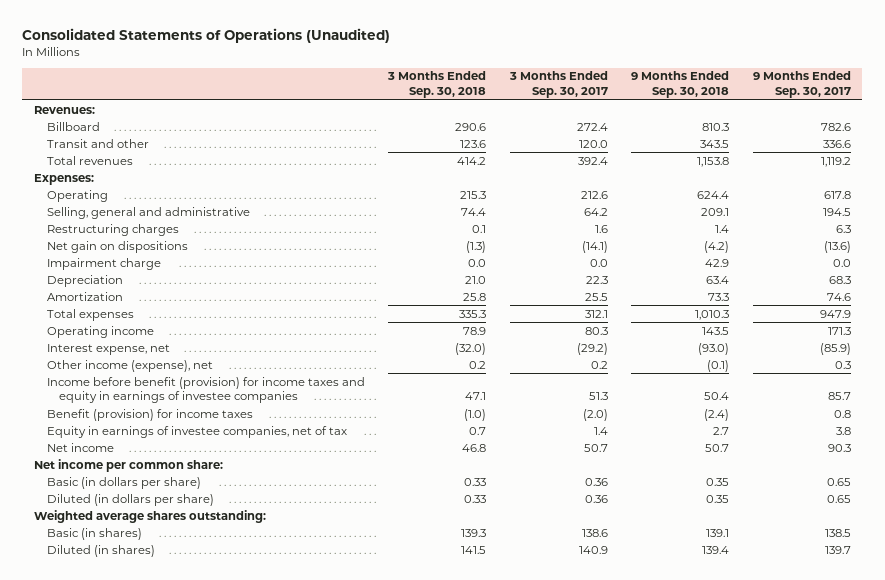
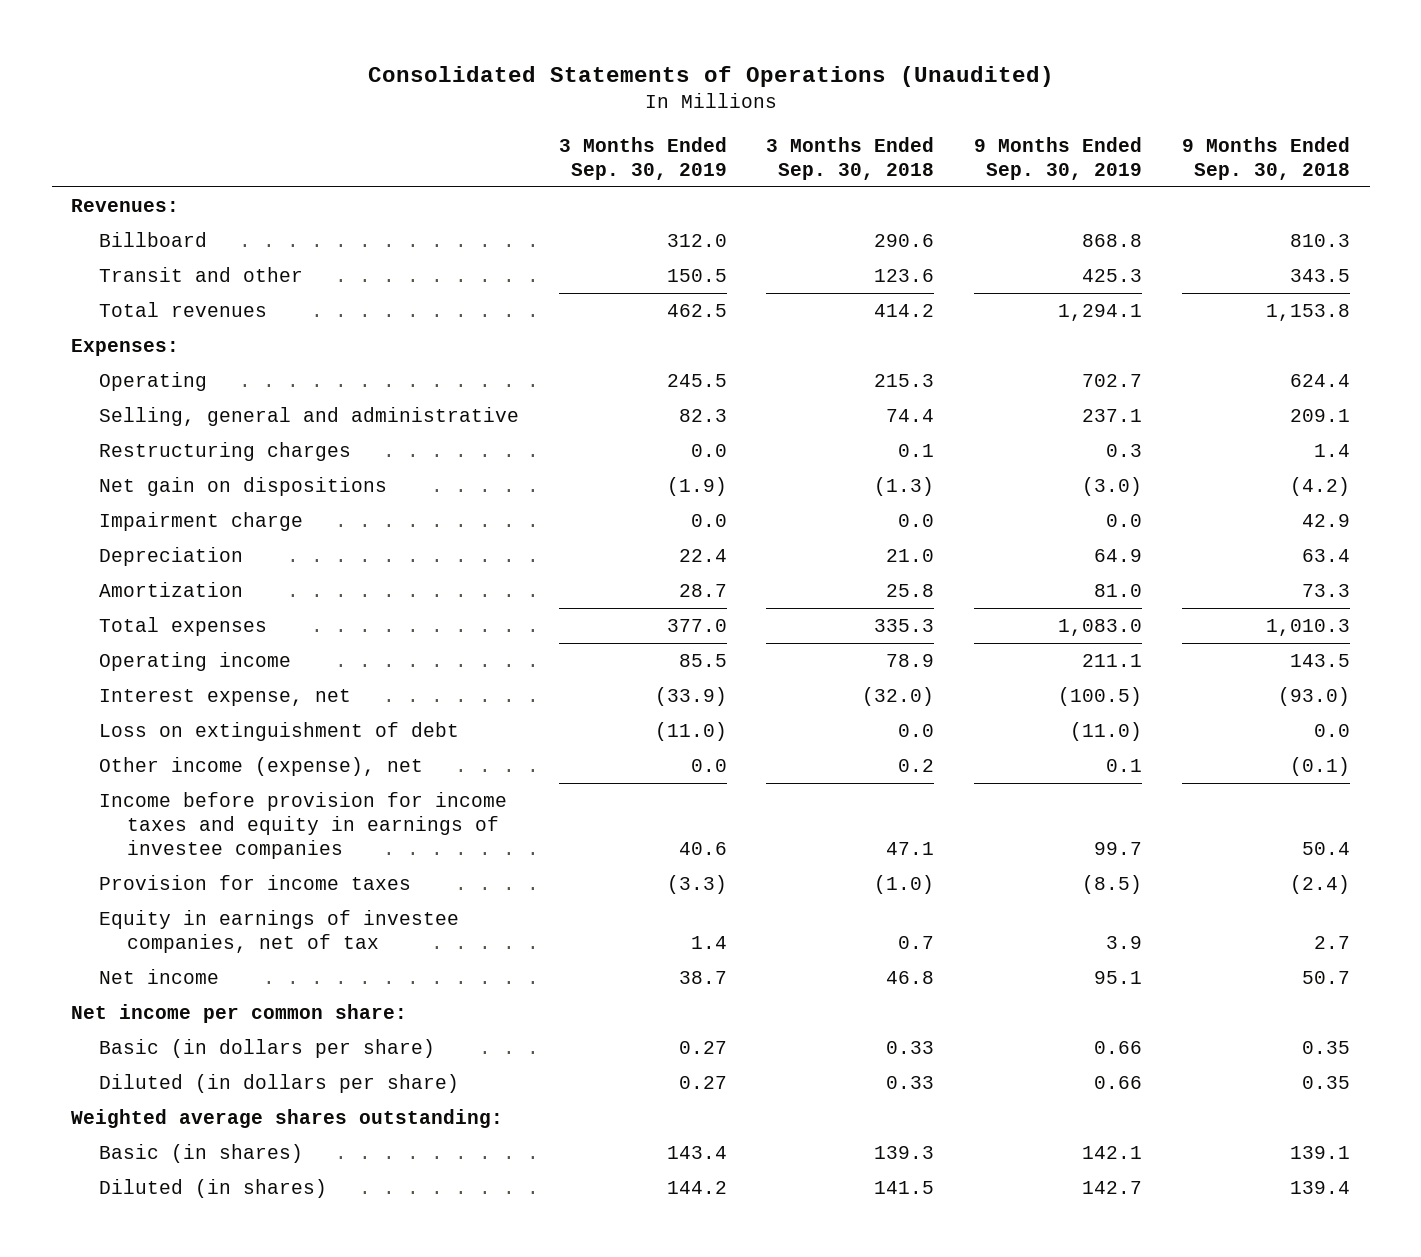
- | 3 Months Ended Sep. 30, 2018 | 3 Months Ended Sep. 30, 2017 | 9 Months Ended Sep. 30, 2018 | 9 Months Ended Sep. 30, 2017
+ | 3 Months Ended Sep. 30, 2019 | 3 Months Ended Sep. 30, 2018 | 9 Months Ended Sep. 30, 2019 | 9 Months Ended Sep. 30, 2018
+ Loss on extinguishment of debt | (11.0) | 0.0 | (11.0) | 0.0
- Income before benefit (provision) for income taxes and equity in earnings of investee companies | 47.1 | 51.3 | 50.4 | 85.7
- Benefit (provision) for income taxes | (1.0) | (2.0) | (2.4) | 0.8
+ Income before provision for income taxes and equity in earnings of investee companies | 40.6 | 47.1 | 99.7 | 50.4
+ Provision for income taxes | (3.3) | (1.0) | (8.5) | (2.4)

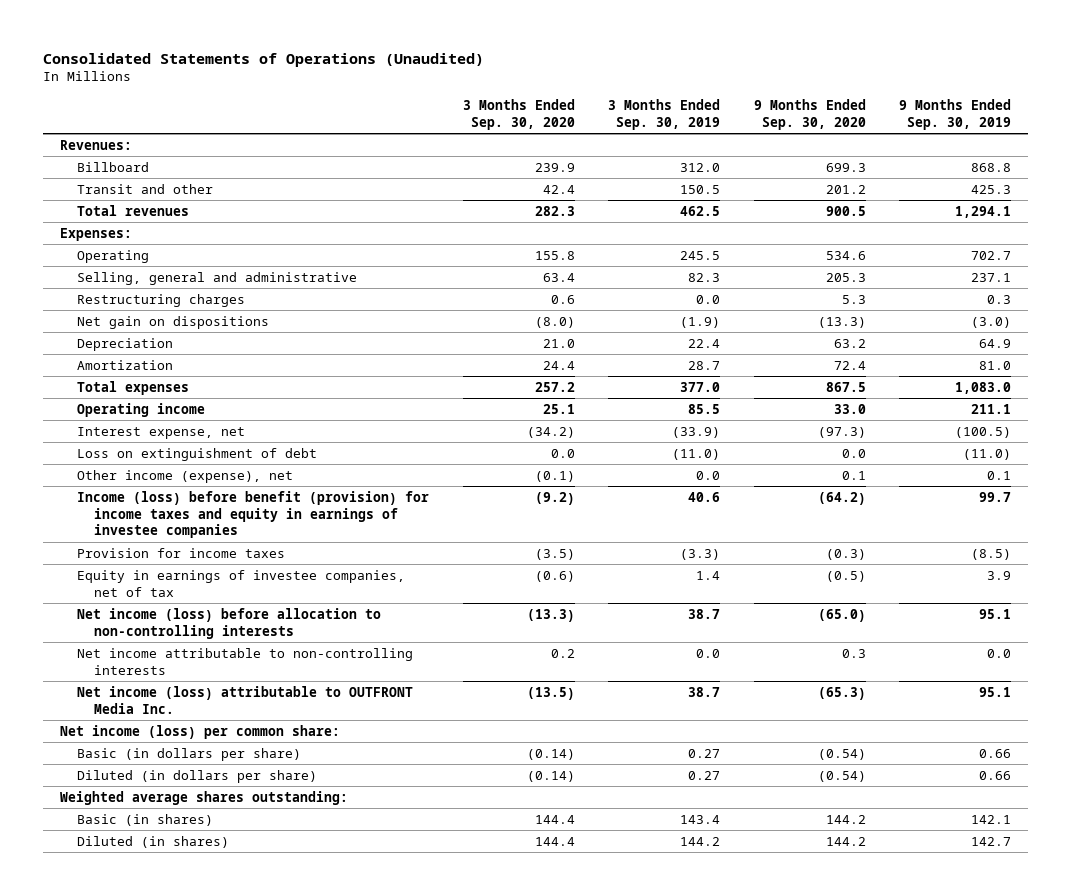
- | 3 Months Ended Sep. 30, 2019 | 3 Months Ended Sep. 30, 2018 | 9 Months Ended Sep. 30, 2019 | 9 Months Ended Sep. 30, 2018
+ | 3 Months Ended Sep. 30, 2020 | 3 Months Ended Sep. 30, 2019 | 9 Months Ended Sep. 30, 2020 | 9 Months Ended Sep. 30, 2019
- Impairment charge | 0.0 | 0.0 | 0.0 | 42.9
- Income before provision for income taxes and equity in earnings of investee companies | 40.6 | 47.1 | 99.7 | 50.4
+ Income (loss) before benefit (provision) for income taxes and equity in earnings of investee companies | (9.2) | 40.6 | (64.2) | 99.7
- Net income | 38.7 | 46.8 | 95.1 | 50.7
- Net income per common share:
+ Net income (loss) before allocation to non-controlling interests | (13.3) | 38.7 | (65.0) | 95.1
+ Net income attributable to non-controlling interests | 0.2 | 0.0 | 0.3 | 0.0
+ Net income (loss) attributable to OUTFRONT Media Inc. | (13.5) | 38.7 | (65.3) | 95.1
+ Net income (loss) per common share:

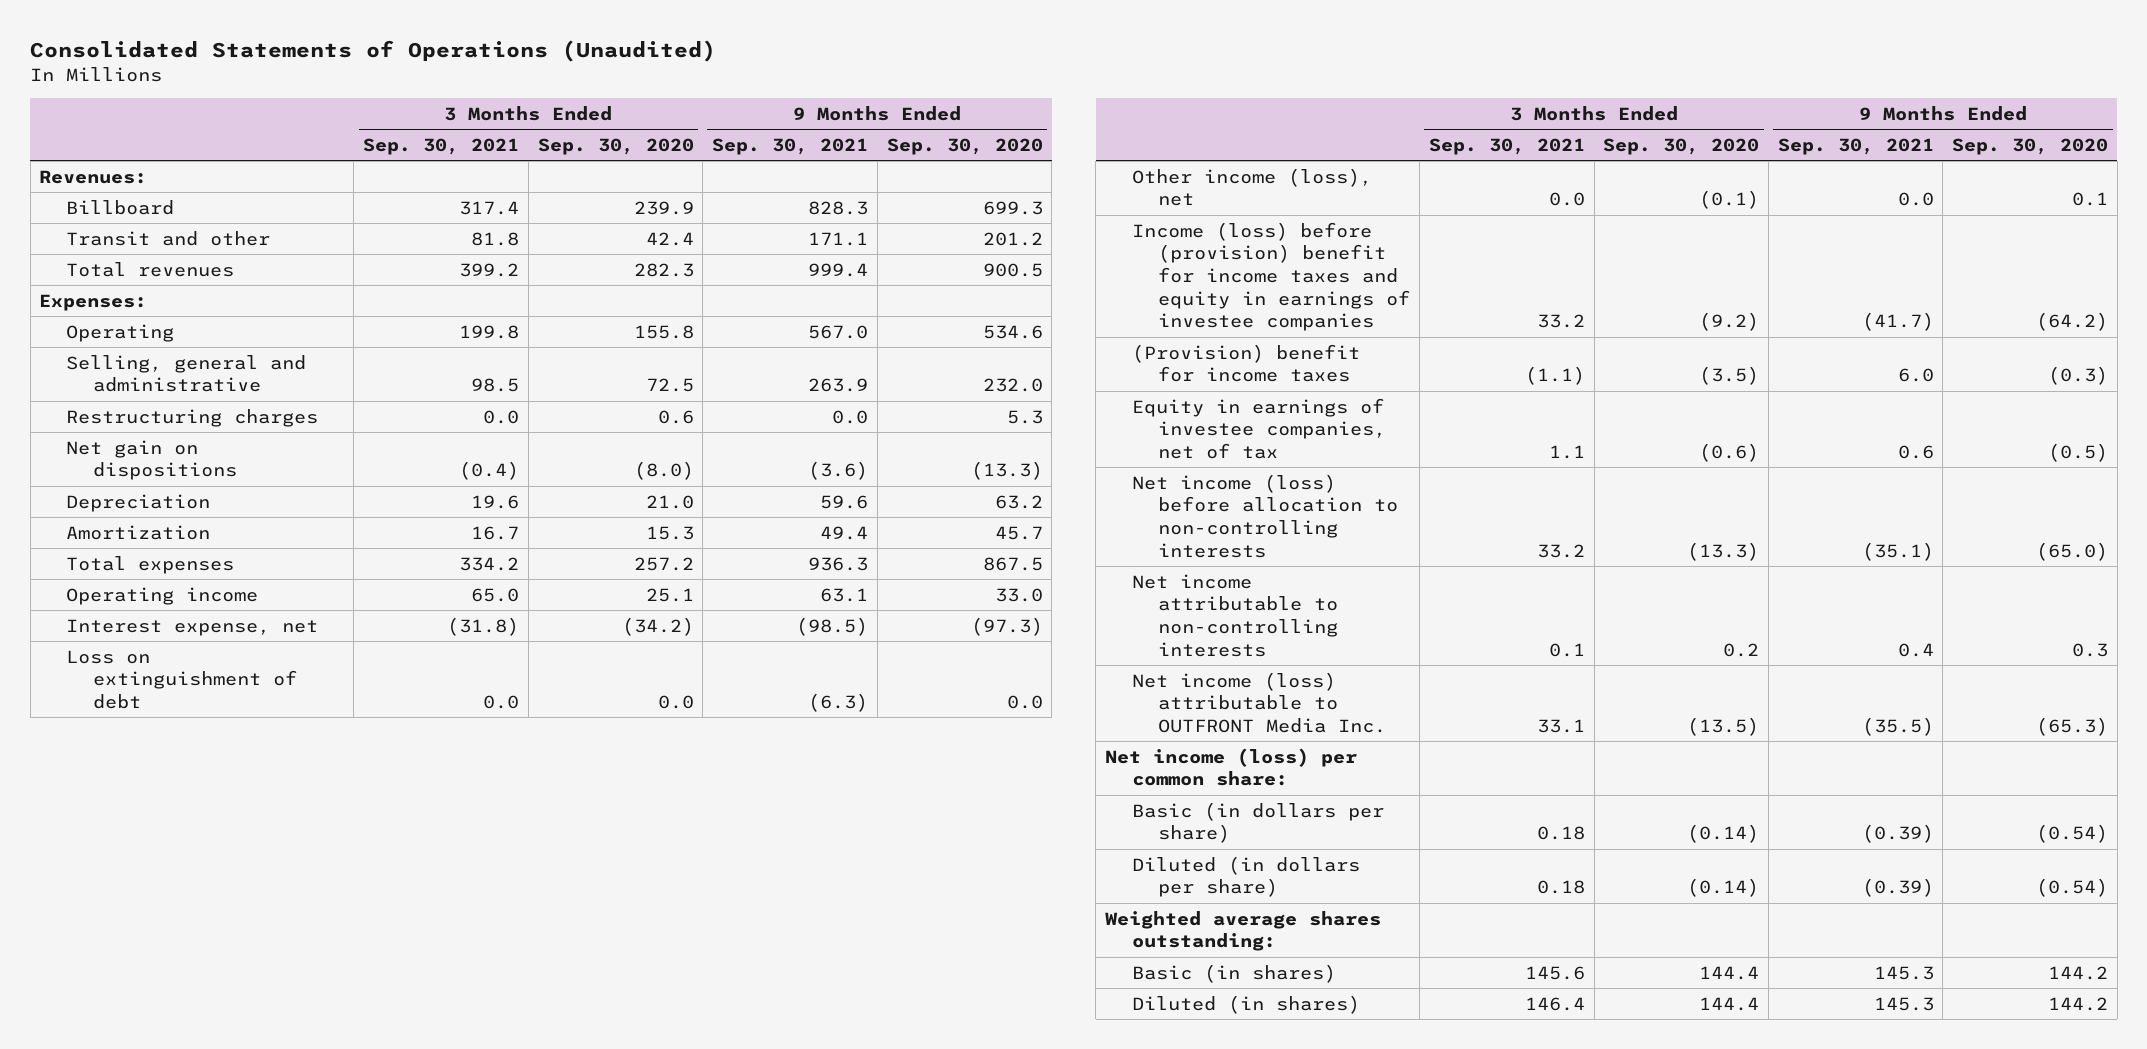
- | 3 Months Ended Sep. 30, 2020 | 3 Months Ended Sep. 30, 2019 | 9 Months Ended Sep. 30, 2020 | 9 Months Ended Sep. 30, 2019
+ | 3 Months Ended Sep. 30, 2021 | 3 Months Ended Sep. 30, 2020 | 9 Months Ended Sep. 30, 2021 | 9 Months Ended Sep. 30, 2020
- Selling, general and administrative | 63.4 | 82.3 | 205.3 | 237.1
+ Selling, general and administrative | 98.5 | 72.5 | 263.9 | 232.0
- Amortization | 24.4 | 28.7 | 72.4 | 81.0
+ Amortization | 16.7 | 15.3 | 49.4 | 45.7
- Other income (expense), net | (0.1) | 0.0 | 0.1 | 0.1
- Income (loss) before benefit (provision) for income taxes and equity in earnings of investee companies | (9.2) | 40.6 | (64.2) | 99.7
- Provision for income taxes | (3.5) | (3.3) | (0.3) | (8.5)
+ Other income (loss), net | 0.0 | (0.1) | 0.0 | 0.1
+ Income (loss) before (provision) benefit for income taxes and equity in earnings of investee companies | 33.2 | (9.2) | (41.7) | (64.2)
+ (Provision) benefit for income taxes | (1.1) | (3.5) | 6.0 | (0.3)

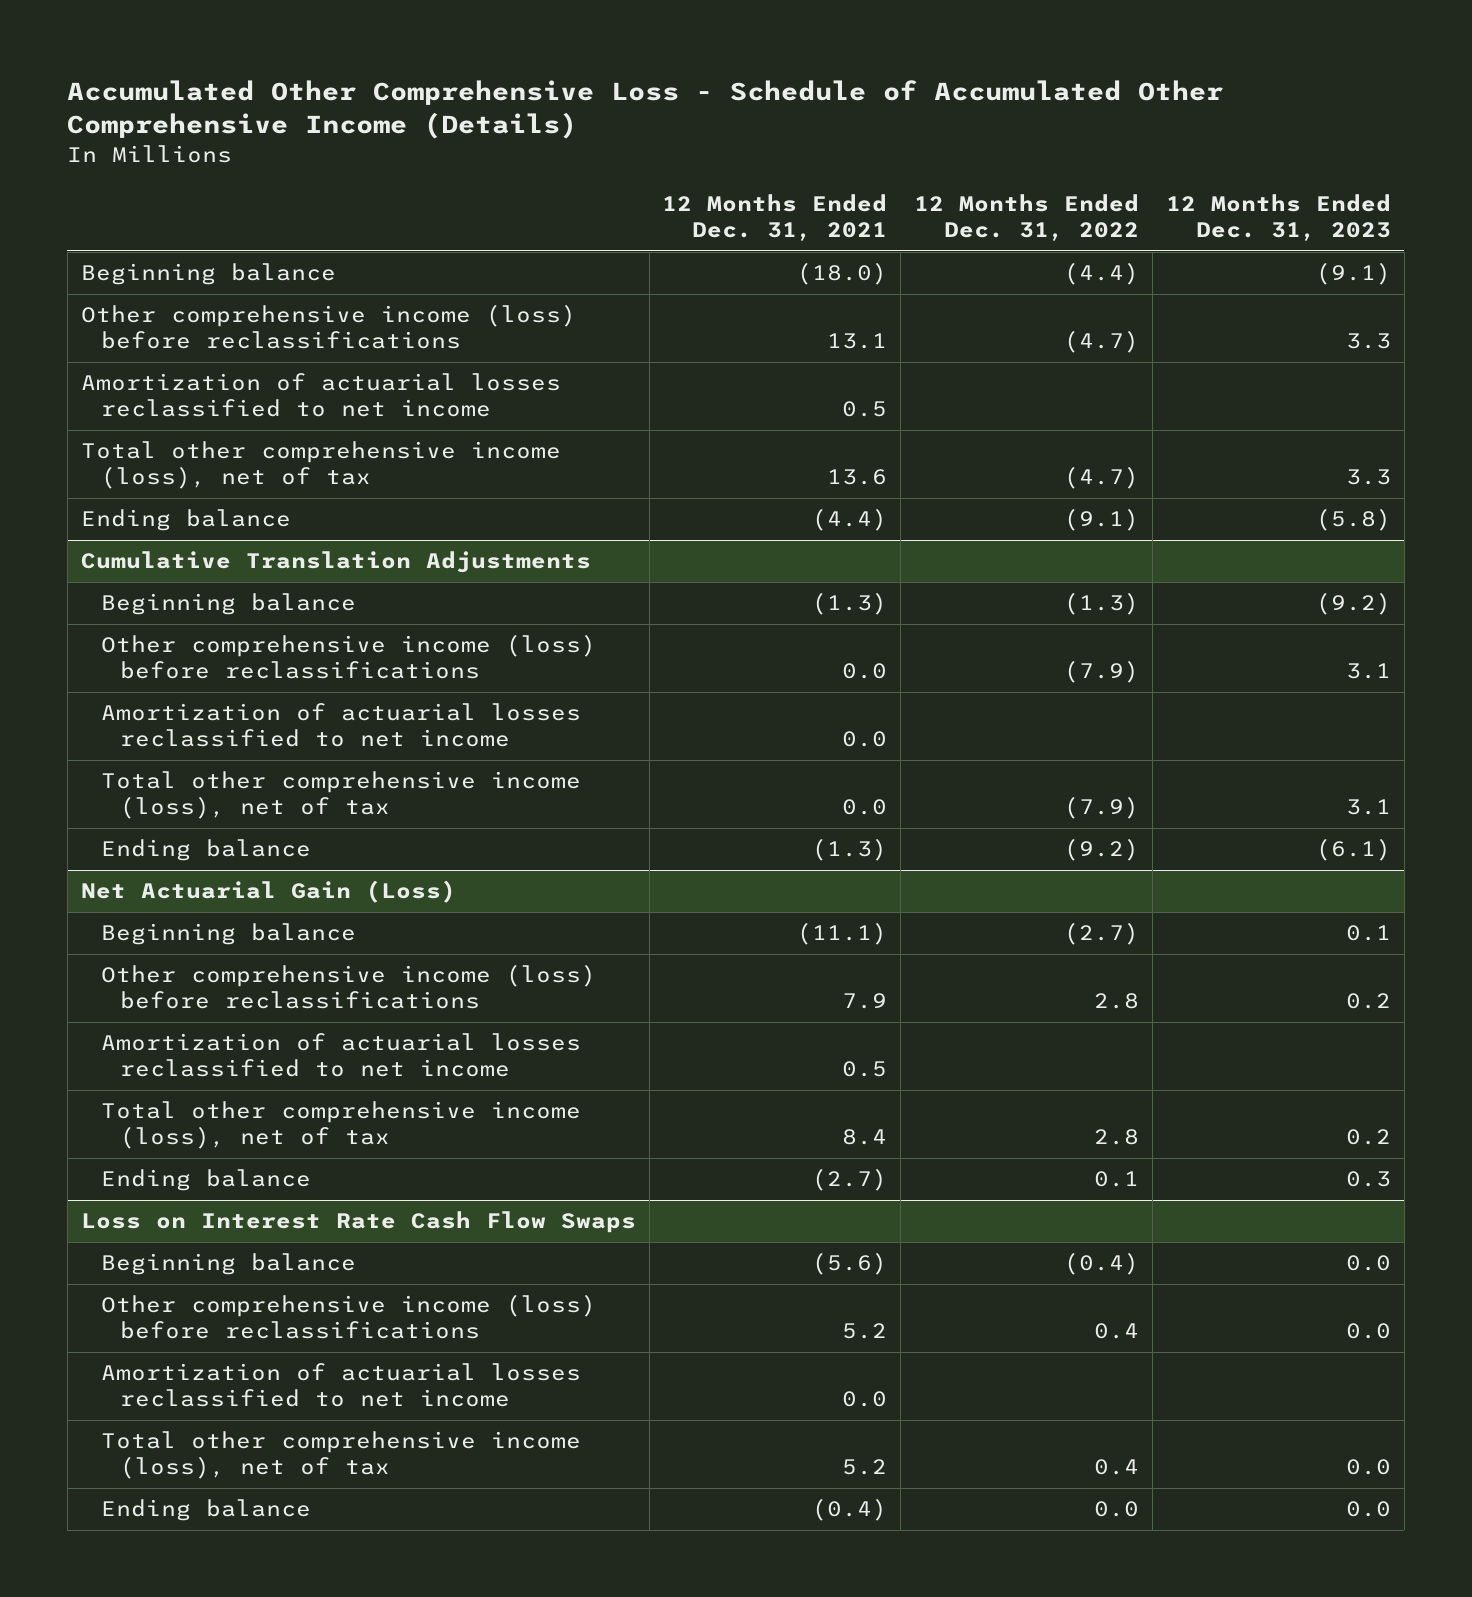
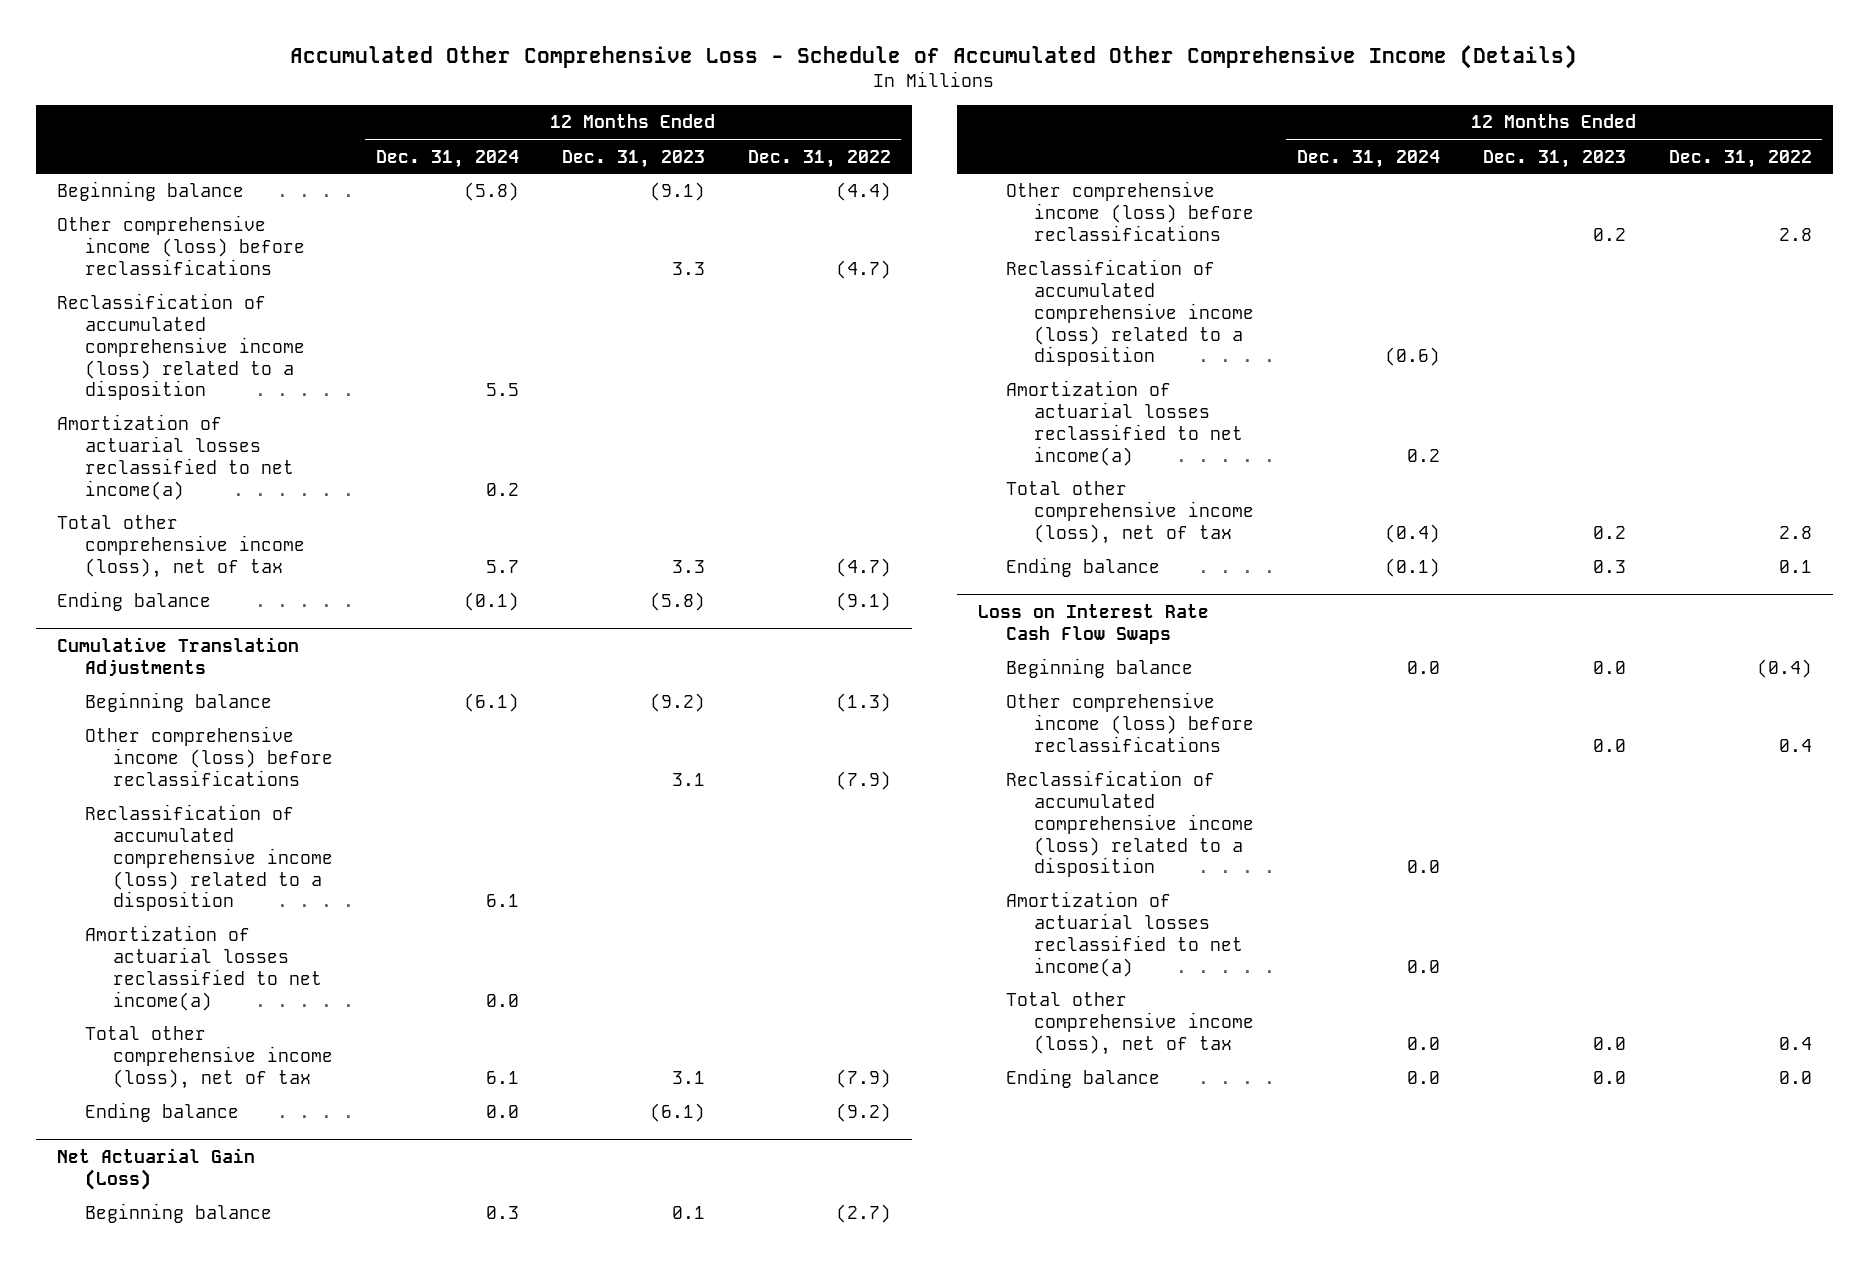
- | 12 Months Ended Dec. 31, 2021 | 12 Months Ended Dec. 31, 2022 | 12 Months Ended Dec. 31, 2023
+ | 12 Months Ended Dec. 31, 2024 | 12 Months Ended Dec. 31, 2023 | 12 Months Ended Dec. 31, 2022
- Amortization of actuarial losses reclassified to net income | 0.5 | |
+ Reclassification of accumulated comprehensive income (loss) related to a disposition | 5.5 | |
+ Amortization of actuarial losses reclassified to net income(a) | 0.2 | |
@ Cumulative Translation Adjustments
- Amortization of actuarial losses reclassified to net income | 0.0 | |
+ Reclassification of accumulated comprehensive income (loss) related to a disposition | 6.1 | |
+ Amortization of actuarial losses reclassified to net income(a) | 0.0 | |
@ Net Actuarial Gain (Loss)
- Amortization of actuarial losses reclassified to net income | 0.5 | |
+ Reclassification of accumulated comprehensive income (loss) related to a disposition | (0.6) | |
+ Amortization of actuarial losses reclassified to net income(a) | 0.2 | |
@ Loss on Interest Rate Cash Flow Swaps
- Amortization of actuarial losses reclassified to net income | 0.0 | |
+ Reclassification of accumulated comprehensive income (loss) related to a disposition | 0.0 | |
+ Amortization of actuarial losses reclassified to net income(a) | 0.0 | |

